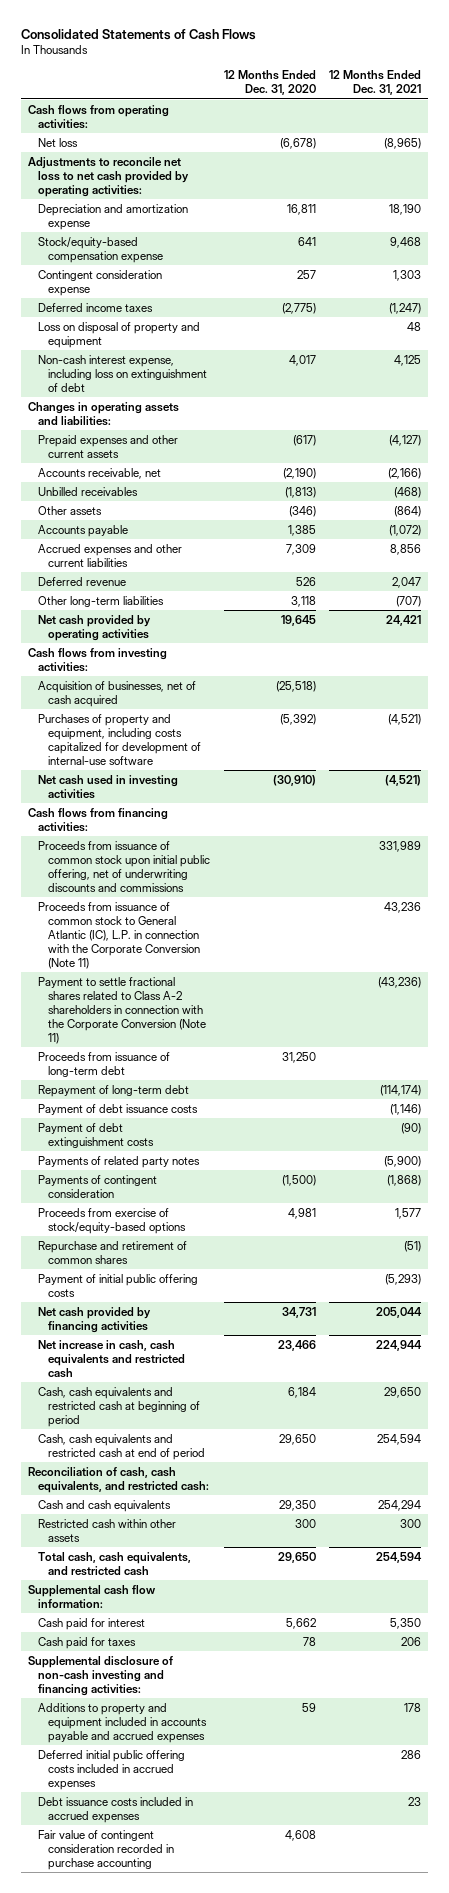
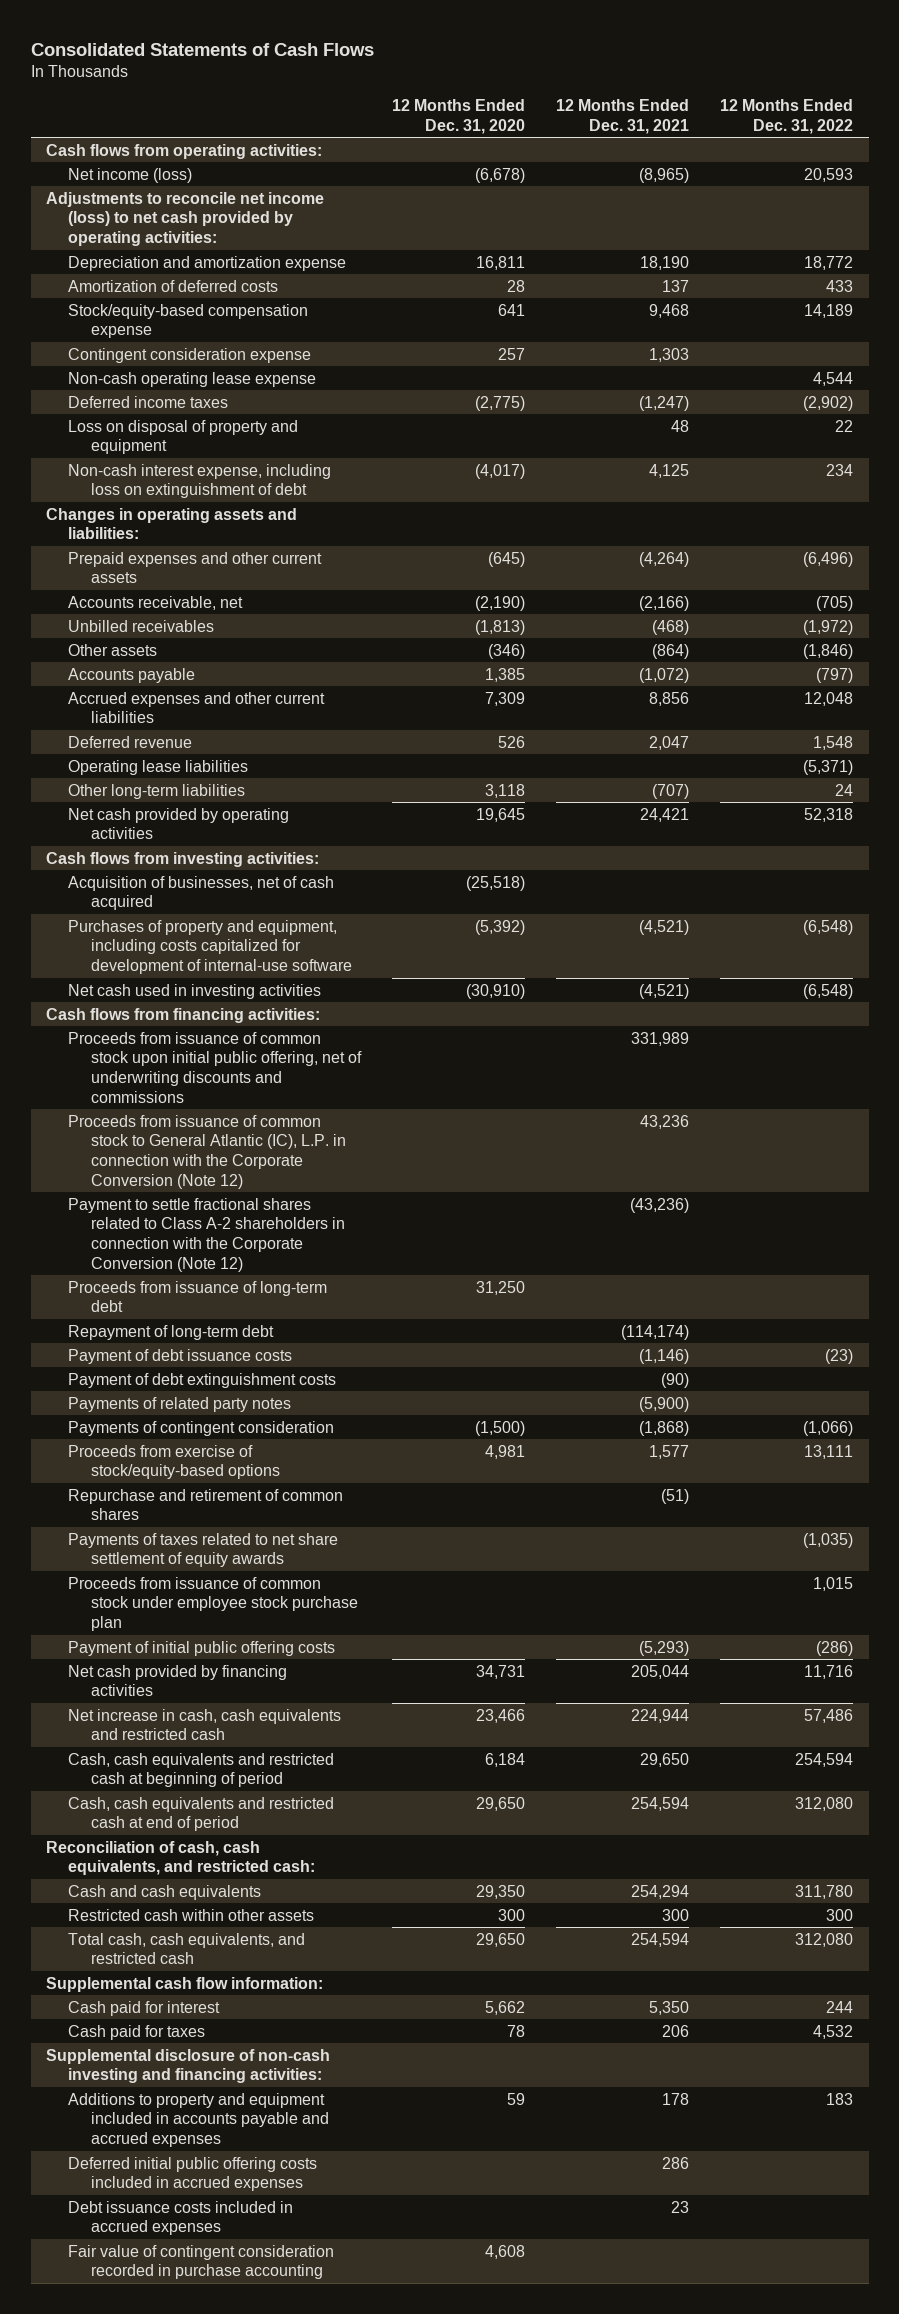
- | 12 Months Ended Dec. 31, 2020 | 12 Months Ended Dec. 31, 2021
+ | 12 Months Ended Dec. 31, 2020 | 12 Months Ended Dec. 31, 2021 | 12 Months Ended Dec. 31, 2022
- Net loss | (6,678) | (8,965)
- Adjustments to reconcile net loss to net cash provided by operating activities:
+ Net income (loss) | (6,678) | (8,965) | 20,593
+ Adjustments to reconcile net income (loss) to net cash provided by operating activities:
+ Amortization of deferred costs | 28 | 137 | 433
+ Non-cash operating lease expense | | | 4,544
- Non-cash interest expense, including loss on extinguishment of debt | 4,017 | 4,125
+ Non-cash interest expense, including loss on extinguishment of debt | (4,017) | 4,125 | 234
- Prepaid expenses and other current assets | (617) | (4,127)
+ Prepaid expenses and other current assets | (645) | (4,264) | (6,496)
+ Operating lease liabilities | | | (5,371)
- Proceeds from issuance of common stock to General Atlantic (IC), L.P. in connection with the Corporate Conversion (Note 11) | | 43,236
- Payment to settle fractional shares related to Class A-2 shareholders in connection with the Corporate Conversion (Note 11) | | (43,236)
+ Proceeds from issuance of common stock to General Atlantic (IC), L.P. in connection with the Corporate Conversion (Note 12) | | 43,236 |
+ Payment to settle fractional shares related to Class A-2 shareholders in connection with the Corporate Conversion (Note 12) | | (43,236) |
+ Payments of taxes related to net share settlement of equity awards | | | (1,035)
+ Proceeds from issuance of common stock under employee stock purchase plan | | | 1,015

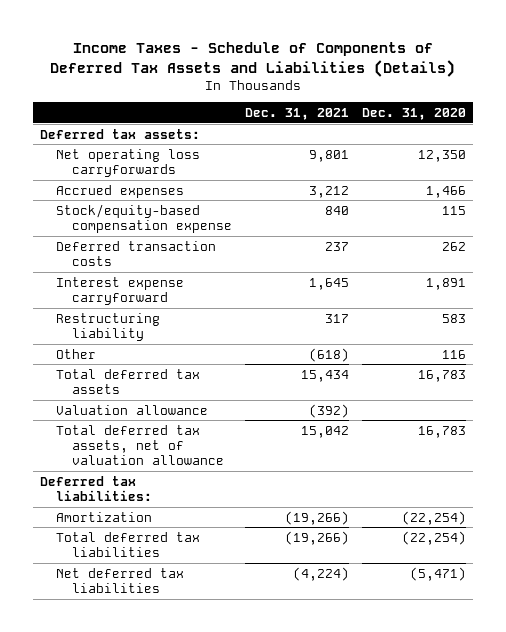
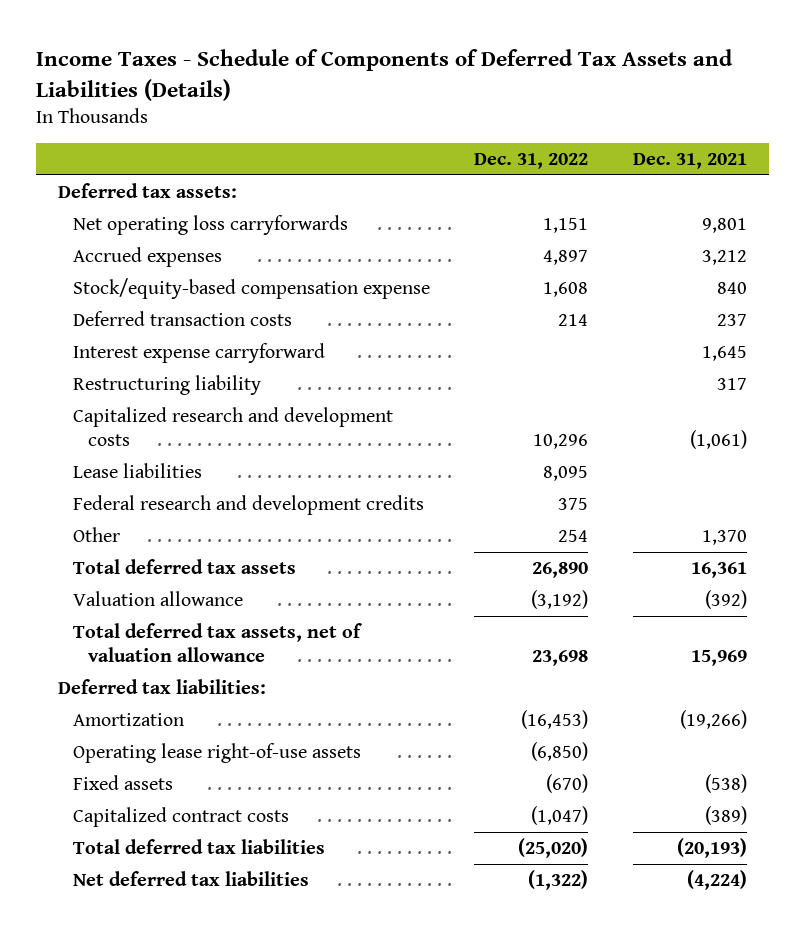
- | Dec. 31, 2021 | Dec. 31, 2020
+ | Dec. 31, 2022 | Dec. 31, 2021
- Other | (618) | 116
- Total deferred tax assets | 15,434 | 16,783
+ Capitalized research and development costs | 10,296 | (1,061)
+ Lease liabilities | 8,095 |
+ Federal research and development credits | 375 |
+ Other | 254 | 1,370
+ Total deferred tax assets | 26,890 | 16,361
- Total deferred tax assets, net of valuation allowance | 15,042 | 16,783
+ Total deferred tax assets, net of valuation allowance | 23,698 | 15,969
- Total deferred tax liabilities | (19,266) | (22,254)
+ Operating lease right-of-use assets | (6,850) |
+ Fixed assets | (670) | (538)
+ Capitalized contract costs | (1,047) | (389)
+ Total deferred tax liabilities | (25,020) | (20,193)

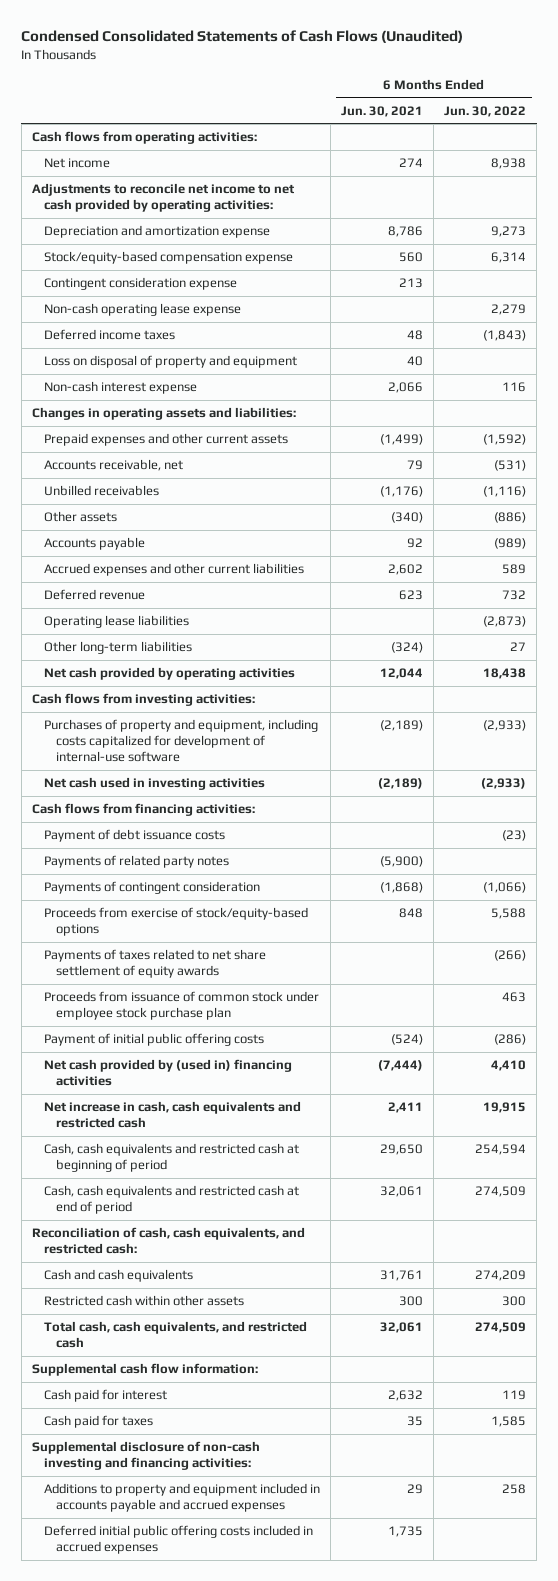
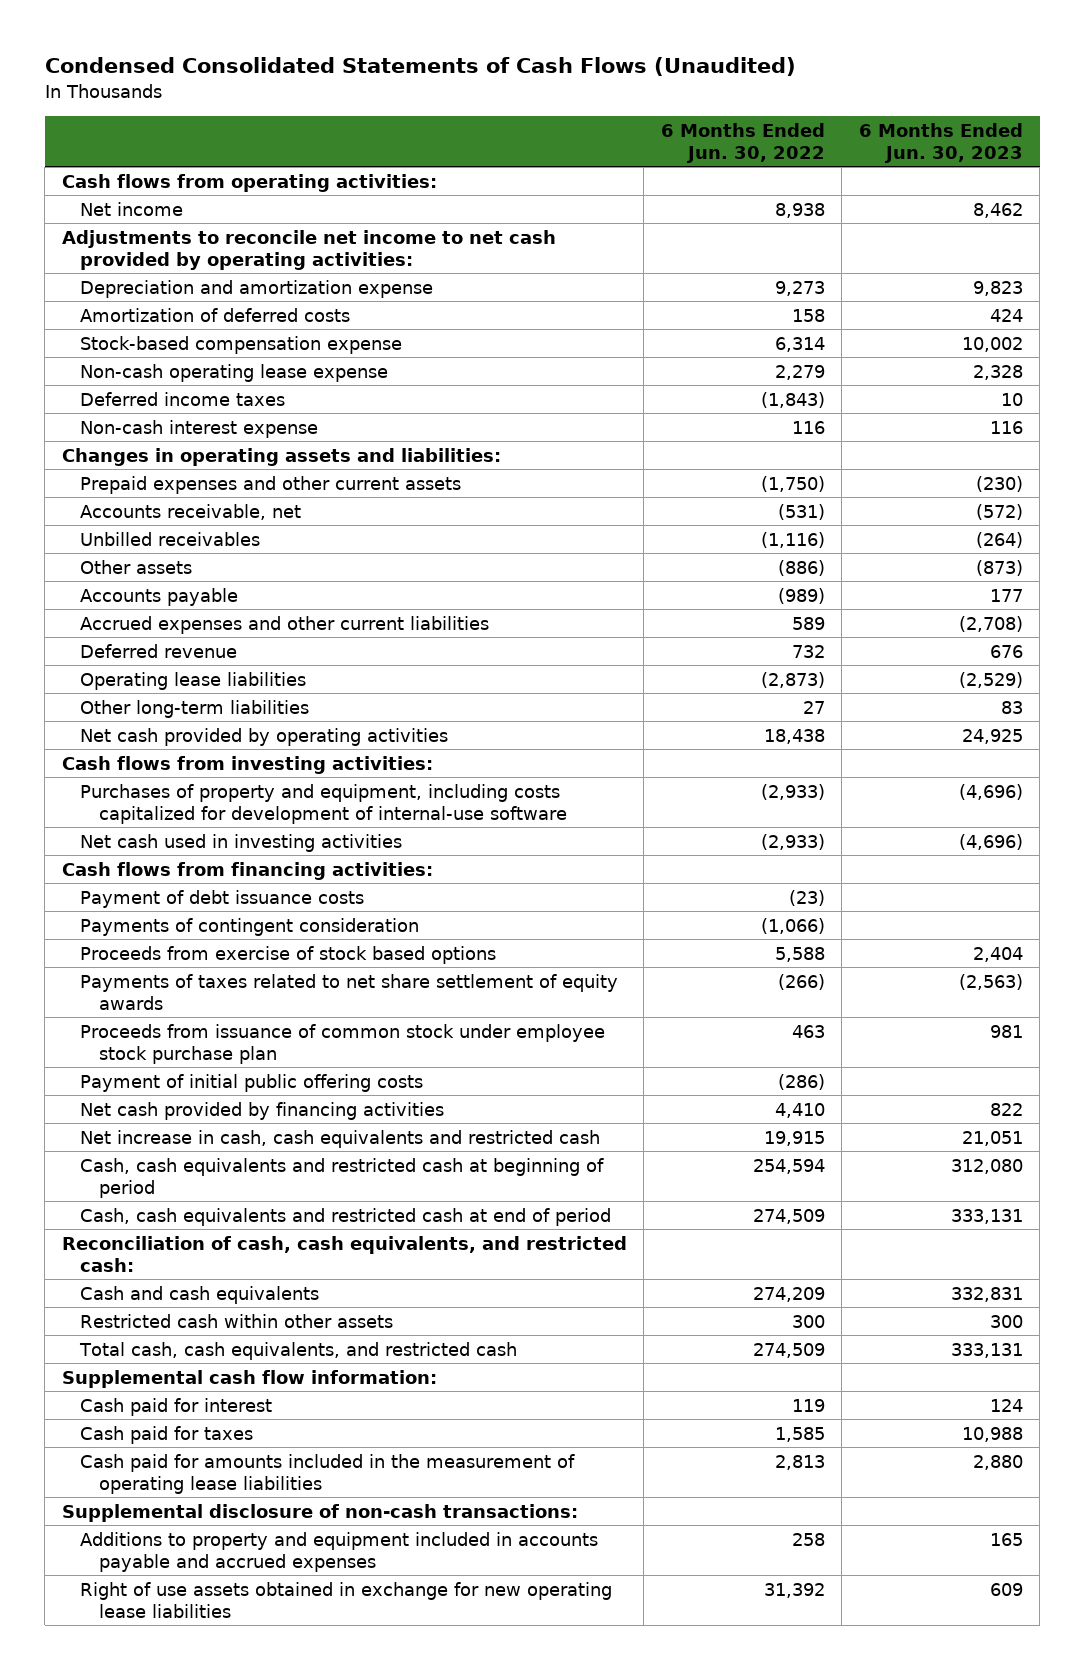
- | 6 Months Ended Jun. 30, 2021 | 6 Months Ended Jun. 30, 2022
+ | 6 Months Ended Jun. 30, 2022 | 6 Months Ended Jun. 30, 2023
- Stock/equity-based compensation expense | 560 | 6,314
- Contingent consideration expense | 213 |
+ Amortization of deferred costs | 158 | 424
+ Stock-based compensation expense | 6,314 | 10,002
- Loss on disposal of property and equipment | 40 |
- Prepaid expenses and other current assets | (1,499) | (1,592)
+ Prepaid expenses and other current assets | (1,750) | (230)
- Payments of related party notes | (5,900) |
- Proceeds from exercise of stock/equity-based options | 848 | 5,588
+ Proceeds from exercise of stock based options | 5,588 | 2,404
- Net cash provided by (used in) financing activities | (7,444) | 4,410
+ Net cash provided by financing activities | 4,410 | 822
- Supplemental disclosure of non-cash investing and financing activities:
+ Cash paid for amounts included in the measurement of operating lease liabilities | 2,813 | 2,880
+ Supplemental disclosure of non-cash transactions:
- Deferred initial public offering costs included in accrued expenses | 1,735 |
+ Right of use assets obtained in exchange for new operating lease liabilities | 31,392 | 609

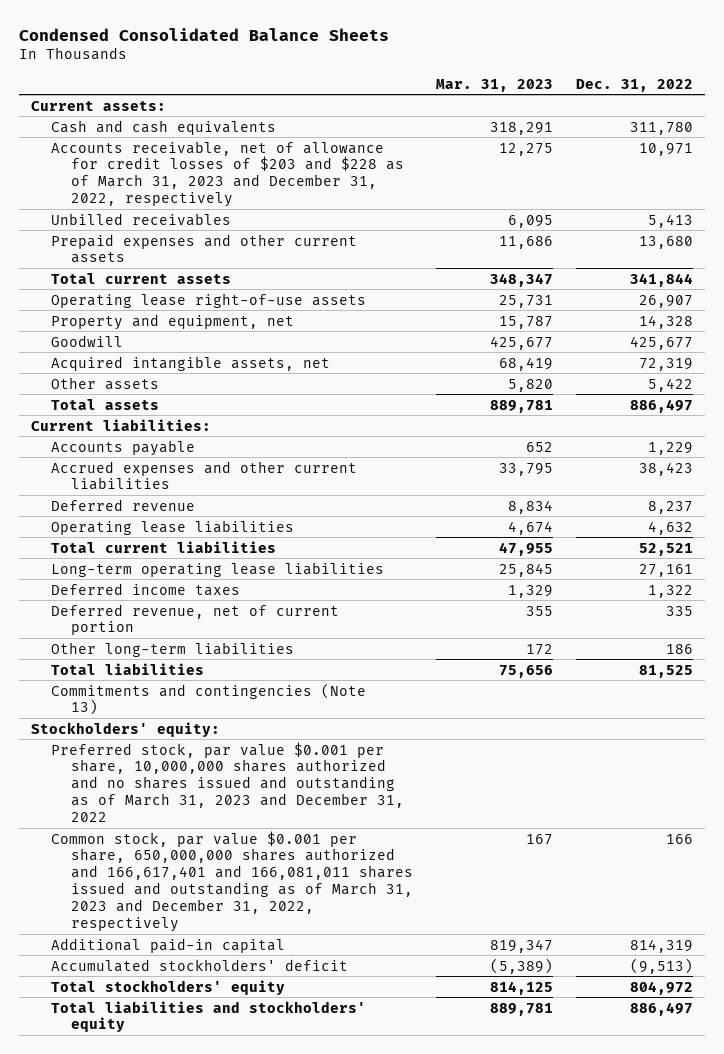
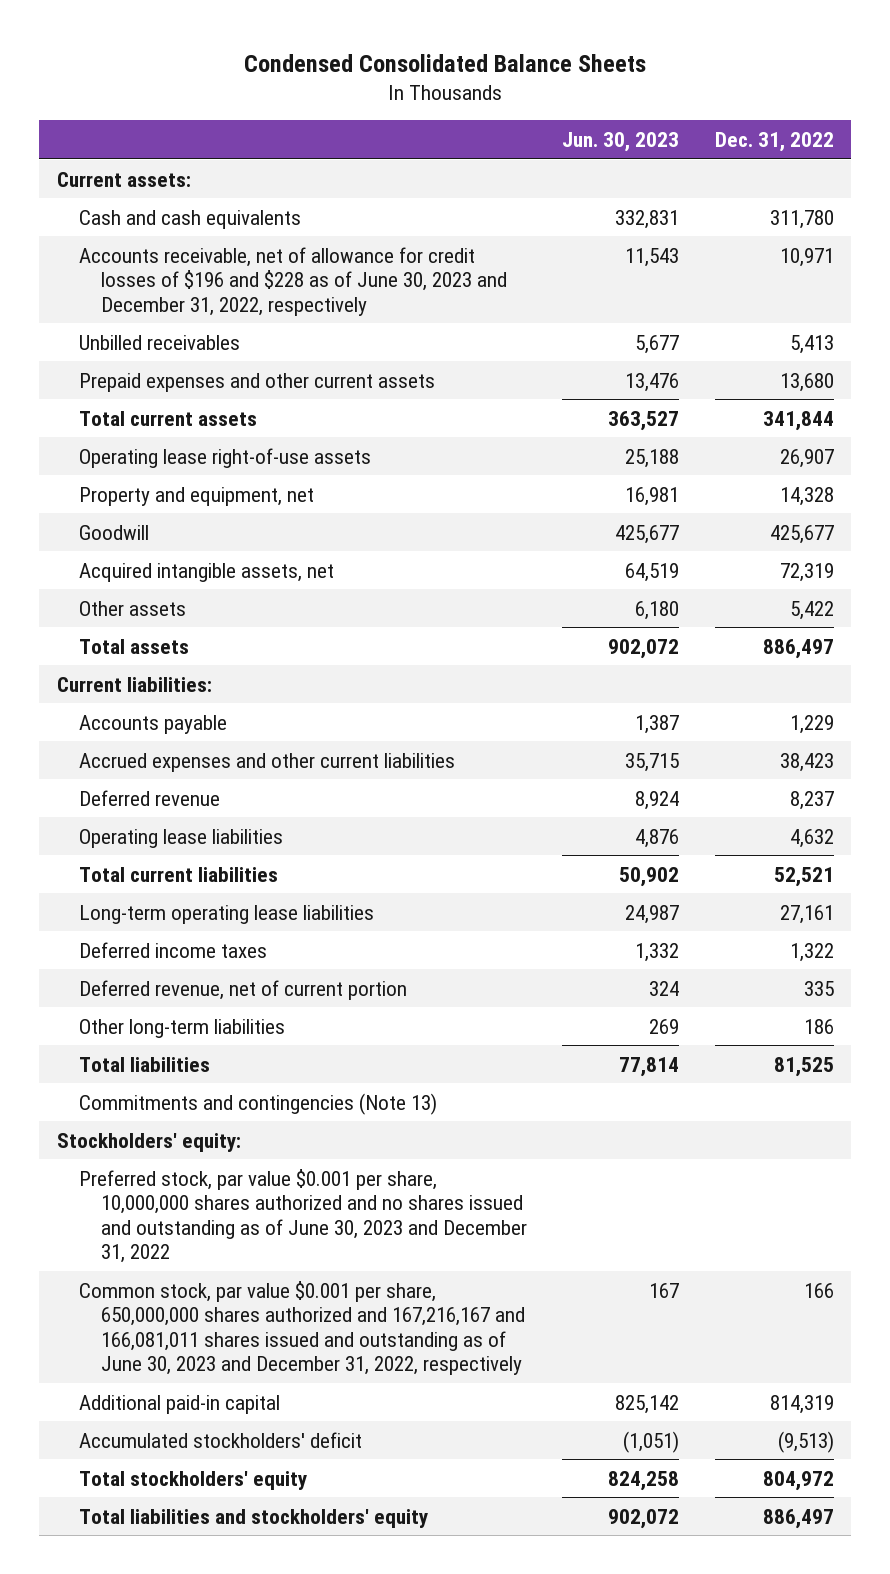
- | Mar. 31, 2023 | Dec. 31, 2022
+ | Jun. 30, 2023 | Dec. 31, 2022
- Accounts receivable, net of allowance for credit losses of $203 and $228 as of March 31, 2023 and December 31, 2022, respectively | 12,275 | 10,971
+ Accounts receivable, net of allowance for credit losses of $196 and $228 as of June 30, 2023 and December 31, 2022, respectively | 11,543 | 10,971
- Preferred stock, par value $0.001 per share, 10,000,000 shares authorized and no shares issued and outstanding as of March 31, 2023 and December 31, 2022
- Common stock, par value $0.001 per share, 650,000,000 shares authorized and 166,617,401 and 166,081,011 shares issued and outstanding as of March 31, 2023 and December 31, 2022, respectively | 167 | 166
+ Preferred stock, par value $0.001 per share, 10,000,000 shares authorized and no shares issued and outstanding as of June 30, 2023 and December 31, 2022
+ Common stock, par value $0.001 per share, 650,000,000 shares authorized and 167,216,167 and 166,081,011 shares issued and outstanding as of June 30, 2023 and December 31, 2022, respectively | 167 | 166

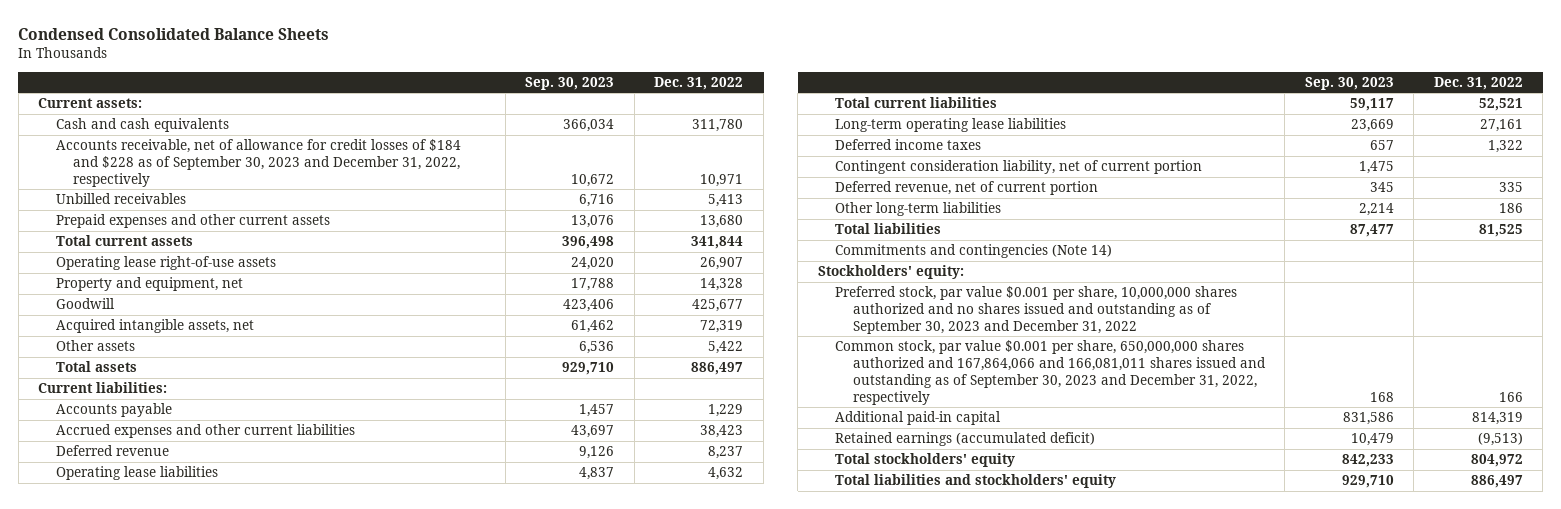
- | Jun. 30, 2023 | Dec. 31, 2022
+ | Sep. 30, 2023 | Dec. 31, 2022
- Accounts receivable, net of allowance for credit losses of $196 and $228 as of June 30, 2023 and December 31, 2022, respectively | 11,543 | 10,971
+ Accounts receivable, net of allowance for credit losses of $184 and $228 as of September 30, 2023 and December 31, 2022, respectively | 10,672 | 10,971
+ Contingent consideration liability, net of current portion | 1,475 |
- Commitments and contingencies (Note 13)
+ Commitments and contingencies (Note 14)
- Preferred stock, par value $0.001 per share, 10,000,000 shares authorized and no shares issued and outstanding as of June 30, 2023 and December 31, 2022
- Common stock, par value $0.001 per share, 650,000,000 shares authorized and 167,216,167 and 166,081,011 shares issued and outstanding as of June 30, 2023 and December 31, 2022, respectively | 167 | 166
+ Preferred stock, par value $0.001 per share, 10,000,000 shares authorized and no shares issued and outstanding as of September 30, 2023 and December 31, 2022
+ Common stock, par value $0.001 per share, 650,000,000 shares authorized and 167,864,066 and 166,081,011 shares issued and outstanding as of September 30, 2023 and December 31, 2022, respectively | 168 | 166
- Accumulated stockholders' deficit | (1,051) | (9,513)
+ Retained earnings (accumulated deficit) | 10,479 | (9,513)

